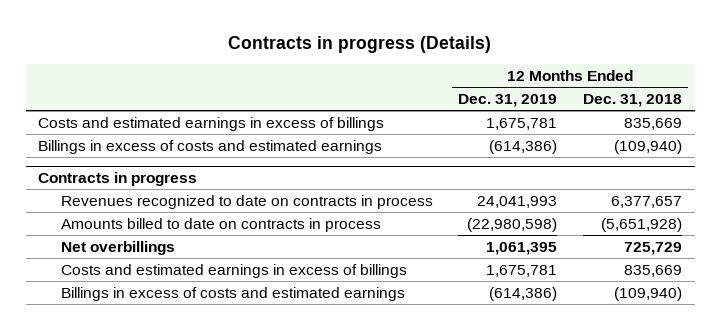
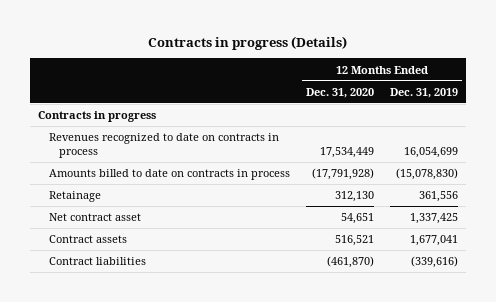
- | 12 Months Ended Dec. 31, 2019 | 12 Months Ended Dec. 31, 2018
+ | 12 Months Ended Dec. 31, 2020 | 12 Months Ended Dec. 31, 2019
- Costs and estimated earnings in excess of billings | 1,675,781 | 835,669
- Billings in excess of costs and estimated earnings | (614,386) | (109,940)
- Contracts in progress
- Revenues recognized to date on contracts in process | 24,041,993 | 6,377,657
- Amounts billed to date on contracts in process | (22,980,598) | (5,651,928)
- Net overbillings | 1,061,395 | 725,729
- Costs and estimated earnings in excess of billings | 1,675,781 | 835,669
- Billings in excess of costs and estimated earnings | (614,386) | (109,940)
+ Contracts in progress
+ Revenues recognized to date on contracts in process | 17,534,449 | 16,054,699
+ Amounts billed to date on contracts in process | (17,791,928) | (15,078,830)
+ Retainage | 312,130 | 361,556
+ Net contract asset | 54,651 | 1,337,425
+ Contract assets | 516,521 | 1,677,041
+ Contract liabilities | (461,870) | (339,616)

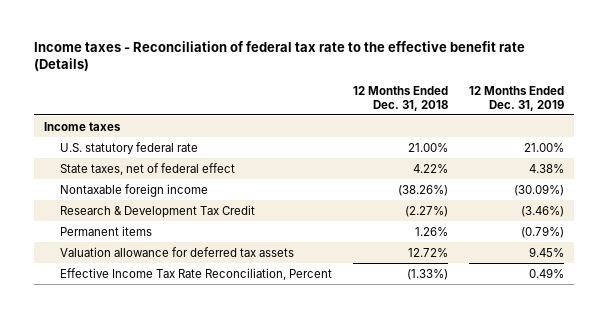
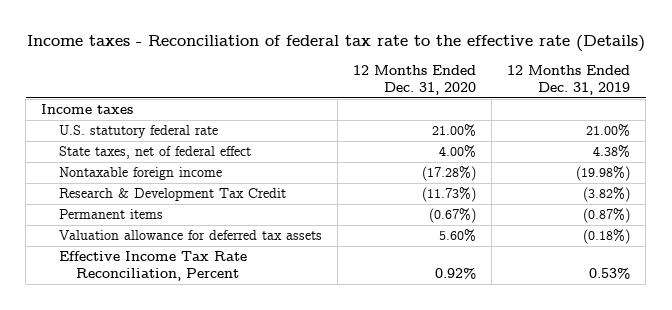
- Income taxes - Reconciliation of federal tax rate to the effective benefit rate (Details)
+ Income taxes - Reconciliation of federal tax rate to the effective rate (Details)
- | 12 Months Ended Dec. 31, 2018 | 12 Months Ended Dec. 31, 2019
+ | 12 Months Ended Dec. 31, 2020 | 12 Months Ended Dec. 31, 2019
- Nontaxable foreign income | (38.26%) | (30.09%)
- Research & Development Tax Credit | (2.27%) | (3.46%)
- Permanent items | 1.26% | (0.79%)
- Valuation allowance for deferred tax assets | 12.72% | 9.45%
- Effective Income Tax Rate Reconciliation, Percent | (1.33%) | 0.49%
+ Nontaxable foreign income | (17.28%) | (19.98%)
+ Research & Development Tax Credit | (11.73%) | (3.82%)
+ Permanent items | (0.67%) | (0.87%)
+ Valuation allowance for deferred tax assets | 5.60% | (0.18%)
+ Effective Income Tax Rate Reconciliation, Percent | 0.92% | 0.53%

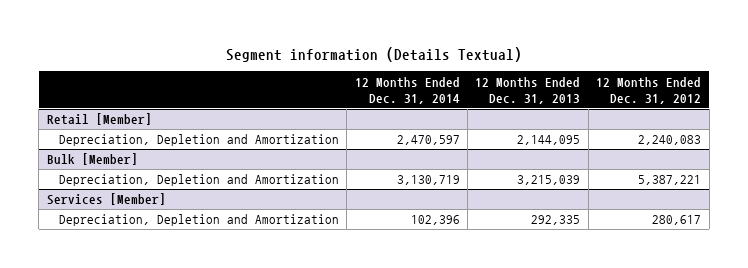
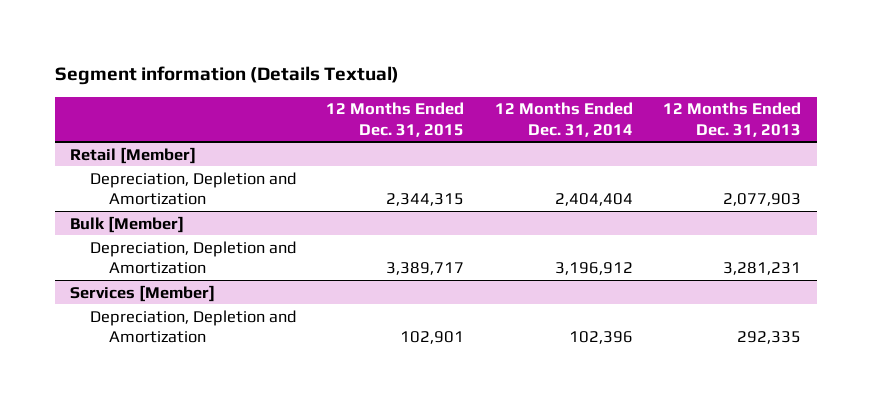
- | 12 Months Ended Dec. 31, 2014 | 12 Months Ended Dec. 31, 2013 | 12 Months Ended Dec. 31, 2012
+ | 12 Months Ended Dec. 31, 2015 | 12 Months Ended Dec. 31, 2014 | 12 Months Ended Dec. 31, 2013
@ Retail [Member]
- Depreciation, Depletion and Amortization | 2,470,597 | 2,144,095 | 2,240,083
+ Depreciation, Depletion and Amortization | 2,344,315 | 2,404,404 | 2,077,903
@ Bulk [Member]
- Depreciation, Depletion and Amortization | 3,130,719 | 3,215,039 | 5,387,221
+ Depreciation, Depletion and Amortization | 3,389,717 | 3,196,912 | 3,281,231

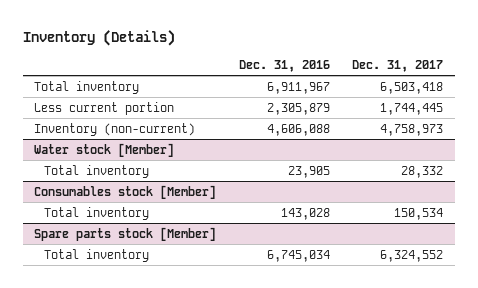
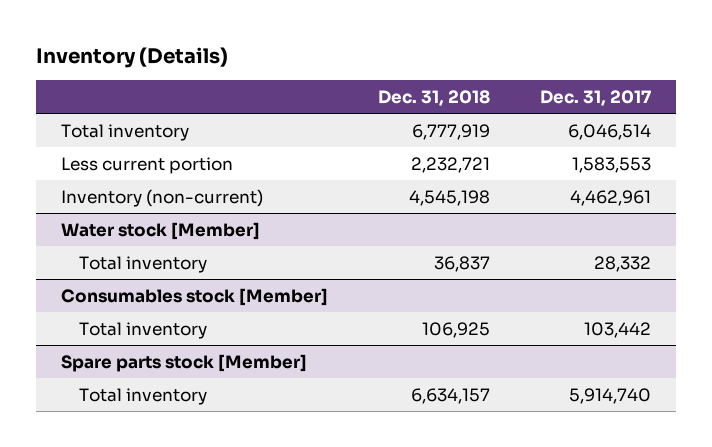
- | Dec. 31, 2016 | Dec. 31, 2017
+ | Dec. 31, 2018 | Dec. 31, 2017
- Total inventory | 6,911,967 | 6,503,418
- Less current portion | 2,305,879 | 1,744,445
- Inventory (non-current) | 4,606,088 | 4,758,973
+ Total inventory | 6,777,919 | 6,046,514
+ Less current portion | 2,232,721 | 1,583,553
+ Inventory (non-current) | 4,545,198 | 4,462,961
@ Consumables stock [Member]
- Total inventory | 143,028 | 150,534
+ Total inventory | 106,925 | 103,442
@ Spare parts stock [Member]
- Total inventory | 6,745,034 | 6,324,552
+ Total inventory | 6,634,157 | 5,914,740

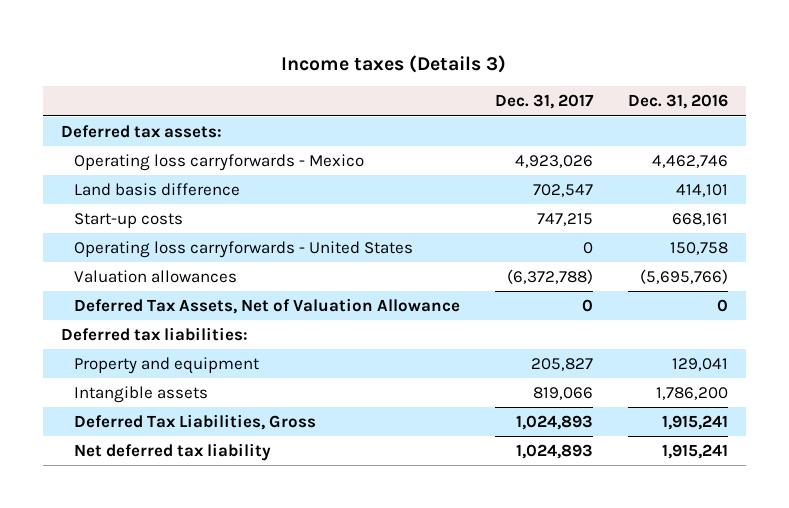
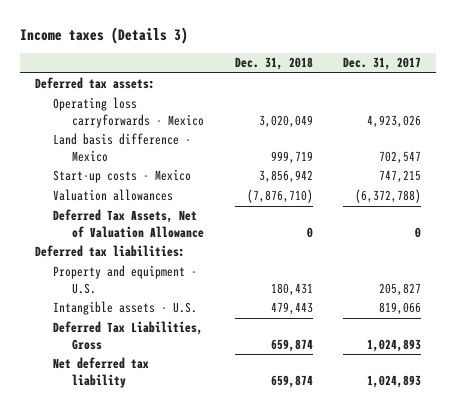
- | Dec. 31, 2017 | Dec. 31, 2016
+ | Dec. 31, 2018 | Dec. 31, 2017
- Land basis difference | 702,547 | 414,101
- Start-up costs | 747,215 | 668,161
- Operating loss carryforwards - United States | 0 | 150,758
+ Land basis difference - Mexico | 999,719 | 702,547
+ Start-up costs - Mexico | 3,856,942 | 747,215
- Property and equipment | 205,827 | 129,041
- Intangible assets | 819,066 | 1,786,200
+ Property and equipment - U.S. | 180,431 | 205,827
+ Intangible assets - U.S. | 479,443 | 819,066

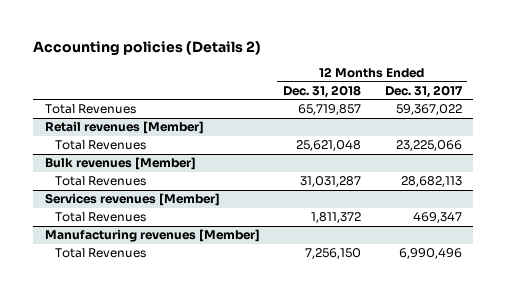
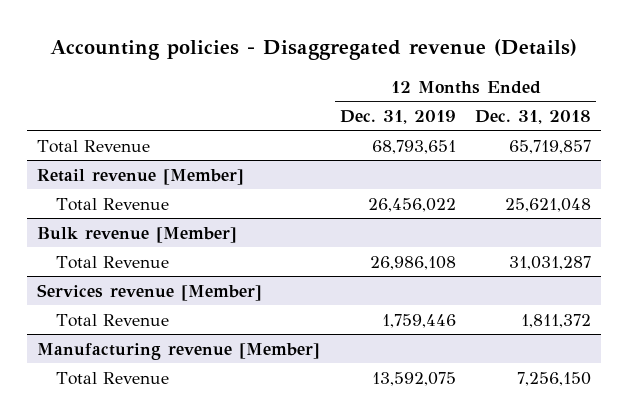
- Accounting policies (Details 2)
+ Accounting policies - Disaggregated revenue (Details)
- | 12 Months Ended Dec. 31, 2018 | 12 Months Ended Dec. 31, 2017
+ | 12 Months Ended Dec. 31, 2019 | 12 Months Ended Dec. 31, 2018
- Total Revenues | 65,719,857 | 59,367,022
- Retail revenues [Member]
- Total Revenues | 25,621,048 | 23,225,066
- Bulk revenues [Member]
- Total Revenues | 31,031,287 | 28,682,113
- Services revenues [Member]
- Total Revenues | 1,811,372 | 469,347
- Manufacturing revenues [Member]
- Total Revenues | 7,256,150 | 6,990,496
+ Total Revenue | 68,793,651 | 65,719,857
+ Retail revenue [Member]
+ Total Revenue | 26,456,022 | 25,621,048
+ Bulk revenue [Member]
+ Total Revenue | 26,986,108 | 31,031,287
+ Services revenue [Member]
+ Total Revenue | 1,759,446 | 1,811,372
+ Manufacturing revenue [Member]
+ Total Revenue | 13,592,075 | 7,256,150

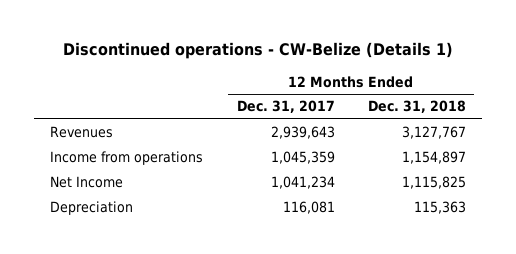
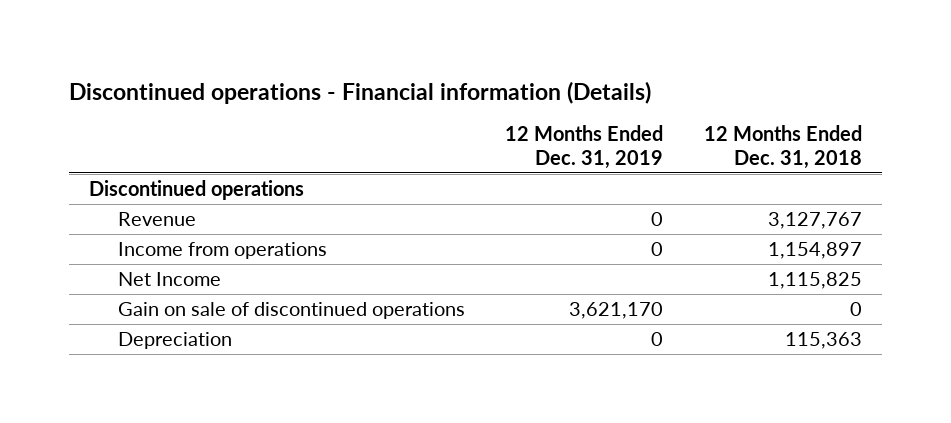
- Discontinued operations - CW-Belize (Details 1)
+ Discontinued operations - Financial information (Details)
- | 12 Months Ended Dec. 31, 2017 | 12 Months Ended Dec. 31, 2018
+ | 12 Months Ended Dec. 31, 2019 | 12 Months Ended Dec. 31, 2018
- Revenues | 2,939,643 | 3,127,767
+ Discontinued operations
+ Revenue | 0 | 3,127,767
+ Gain on sale of discontinued operations | 3,621,170 | 0

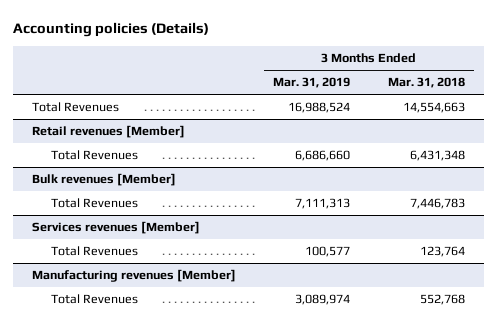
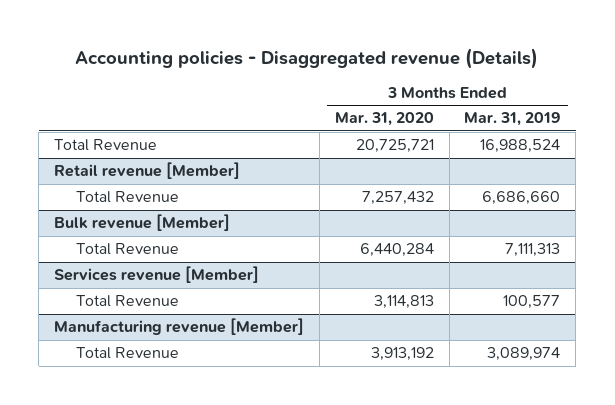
- Accounting policies (Details)
+ Accounting policies - Disaggregated revenue (Details)
- | 3 Months Ended Mar. 31, 2019 | 3 Months Ended Mar. 31, 2018
+ | 3 Months Ended Mar. 31, 2020 | 3 Months Ended Mar. 31, 2019
- Total Revenues | 16,988,524 | 14,554,663
- Retail revenues [Member]
- Total Revenues | 6,686,660 | 6,431,348
- Bulk revenues [Member]
- Total Revenues | 7,111,313 | 7,446,783
- Services revenues [Member]
- Total Revenues | 100,577 | 123,764
- Manufacturing revenues [Member]
- Total Revenues | 3,089,974 | 552,768
+ Total Revenue | 20,725,721 | 16,988,524
+ Retail revenue [Member]
+ Total Revenue | 7,257,432 | 6,686,660
+ Bulk revenue [Member]
+ Total Revenue | 6,440,284 | 7,111,313
+ Services revenue [Member]
+ Total Revenue | 3,114,813 | 100,577
+ Manufacturing revenue [Member]
+ Total Revenue | 3,913,192 | 3,089,974

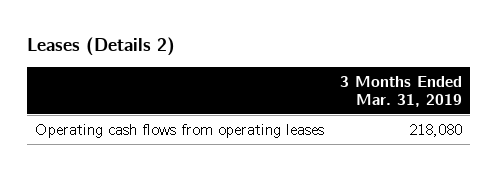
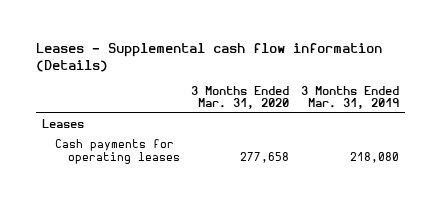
- Leases (Details 2)
+ Leases - Supplemental cash flow information (Details)
- | 3 Months Ended Mar. 31, 2019
+ | 3 Months Ended Mar. 31, 2020 | 3 Months Ended Mar. 31, 2019
- Operating cash flows from operating leases | 218,080
+ Leases
+ Cash payments for operating leases | 277,658 | 218,080

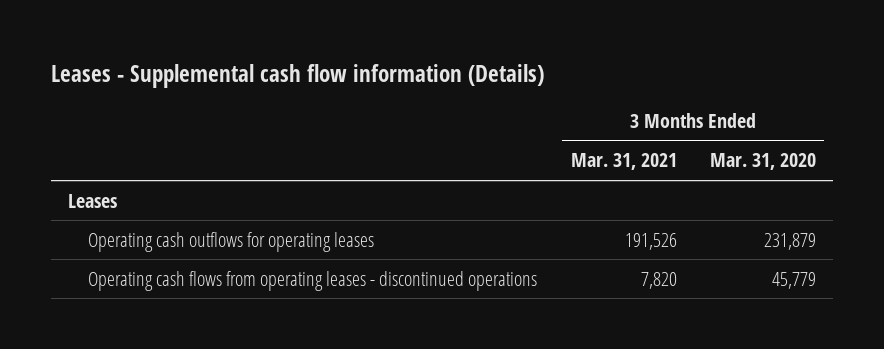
- | 3 Months Ended Mar. 31, 2020 | 3 Months Ended Mar. 31, 2019
+ | 3 Months Ended Mar. 31, 2021 | 3 Months Ended Mar. 31, 2020
- Cash payments for operating leases | 277,658 | 218,080
+ Operating cash outflows for operating leases | 191,526 | 231,879
+ Operating cash flows from operating leases - discontinued operations | 7,820 | 45,779

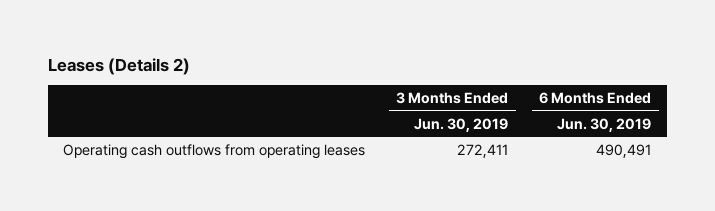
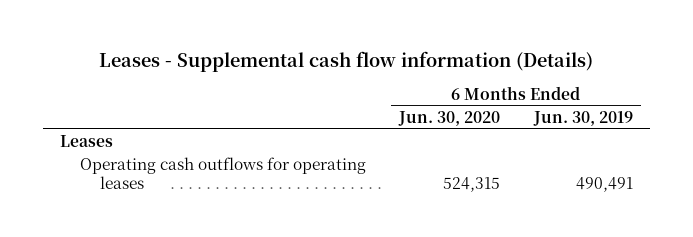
- Leases (Details 2)
+ Leases - Supplemental cash flow information (Details)
- | 3 Months Ended Jun. 30, 2019 | 6 Months Ended Jun. 30, 2019
+ | 6 Months Ended Jun. 30, 2020 | 6 Months Ended Jun. 30, 2019
- Operating cash outflows from operating leases | 272,411 | 490,491
+ Leases
+ Operating cash outflows for operating leases | 524,315 | 490,491

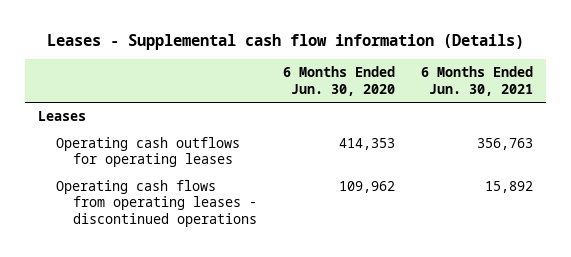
- | 6 Months Ended Jun. 30, 2020 | 6 Months Ended Jun. 30, 2019
+ | 6 Months Ended Jun. 30, 2020 | 6 Months Ended Jun. 30, 2021
- Operating cash outflows for operating leases | 524,315 | 490,491
+ Operating cash outflows for operating leases | 414,353 | 356,763
+ Operating cash flows from operating leases - discontinued operations | 109,962 | 15,892

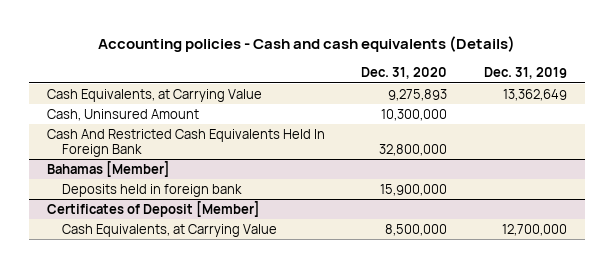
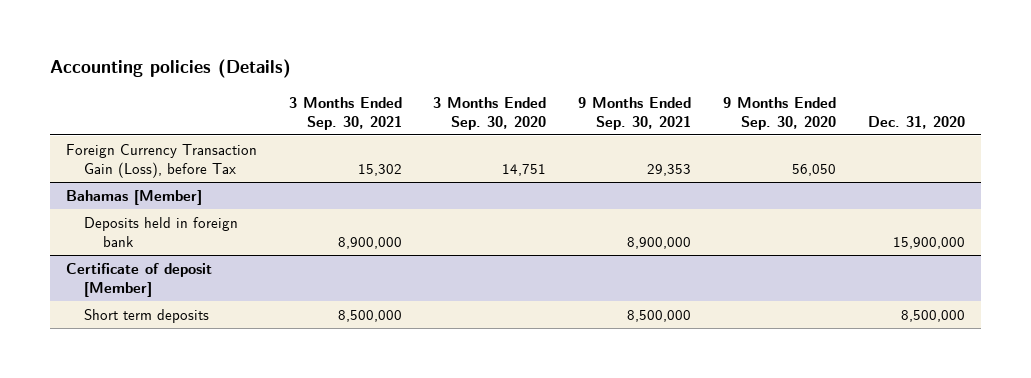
- Accounting policies - Cash and cash equivalents (Details)
+ Accounting policies (Details)
- | Dec. 31, 2020 | Dec. 31, 2019
+ | 3 Months Ended Sep. 30, 2021 | 3 Months Ended Sep. 30, 2020 | 9 Months Ended Sep. 30, 2021 | 9 Months Ended Sep. 30, 2020 | Dec. 31, 2020
- Cash Equivalents, at Carrying Value | 9,275,893 | 13,362,649
- Cash, Uninsured Amount | 10,300,000 |
- Cash And Restricted Cash Equivalents Held In Foreign Bank | 32,800,000 |
+ Foreign Currency Transaction Gain (Loss), before Tax | 15,302 | 14,751 | 29,353 | 56,050 |
- Certificates of Deposit [Member]
- Cash Equivalents, at Carrying Value | 8,500,000 | 12,700,000
+ Certificate of deposit [Member]
+ Short term deposits | 8,500,000 | | 8,500,000 | | 8,500,000

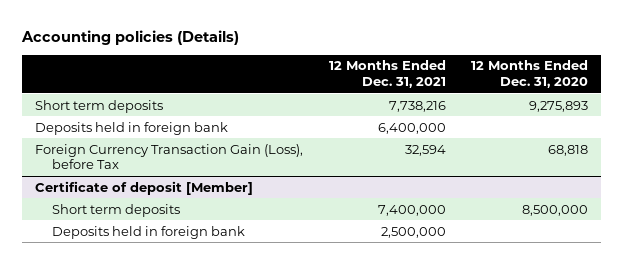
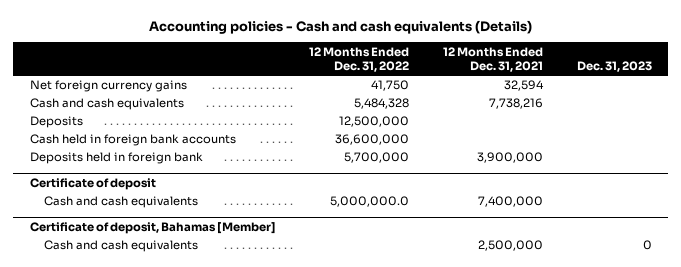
- Accounting policies (Details)
+ Accounting policies - Cash and cash equivalents (Details)
- | 12 Months Ended Dec. 31, 2021 | 12 Months Ended Dec. 31, 2020
+ | 12 Months Ended Dec. 31, 2022 | 12 Months Ended Dec. 31, 2021 | Dec. 31, 2023
- Short term deposits | 7,738,216 | 9,275,893
- Deposits held in foreign bank | 6,400,000 |
- Foreign Currency Transaction Gain (Loss), before Tax | 32,594 | 68,818
- Certificate of deposit [Member]
- Short term deposits | 7,400,000 | 8,500,000
- Deposits held in foreign bank | 2,500,000 |
+ Net foreign currency gains | 41,750 | 32,594 |
+ Cash and cash equivalents | 5,484,328 | 7,738,216 |
+ Deposits | 12,500,000 | |
+ Cash held in foreign bank accounts | 36,600,000 | |
+ Deposits held in foreign bank | 5,700,000 | 3,900,000 |
+ Certificate of deposit
+ Cash and cash equivalents | 5,000,000.0 | 7,400,000 |
+ Certificate of deposit, Bahamas [Member]
+ Cash and cash equivalents | | 2,500,000 | 0

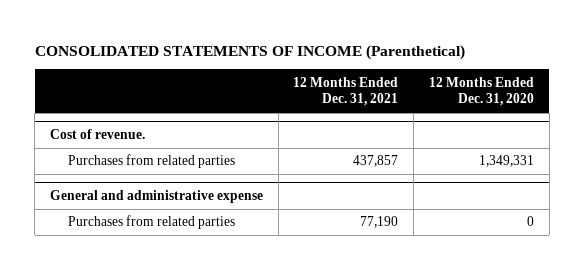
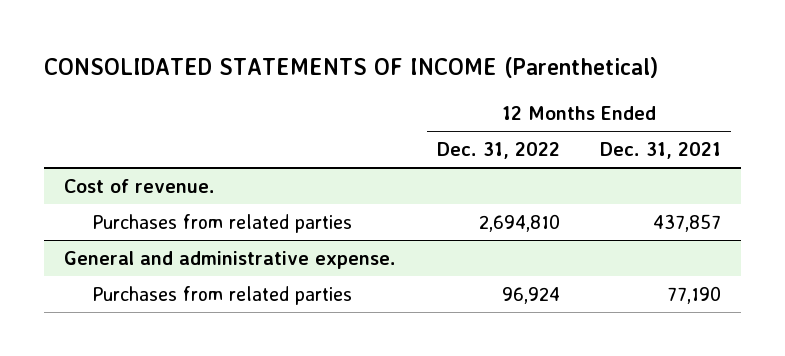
- | 12 Months Ended Dec. 31, 2021 | 12 Months Ended Dec. 31, 2020
+ | 12 Months Ended Dec. 31, 2022 | 12 Months Ended Dec. 31, 2021
- General and administrative expense
+ General and administrative expense.

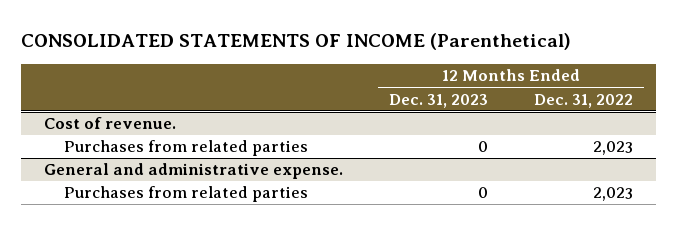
- | 12 Months Ended Dec. 31, 2022 | 12 Months Ended Dec. 31, 2021
+ | 12 Months Ended Dec. 31, 2023 | 12 Months Ended Dec. 31, 2022
@ Cost of revenue.
- Purchases from related parties | 2,694,810 | 437,857
+ Purchases from related parties | 0 | 2,023
@ General and administrative expense.
- Purchases from related parties | 96,924 | 77,190
+ Purchases from related parties | 0 | 2,023

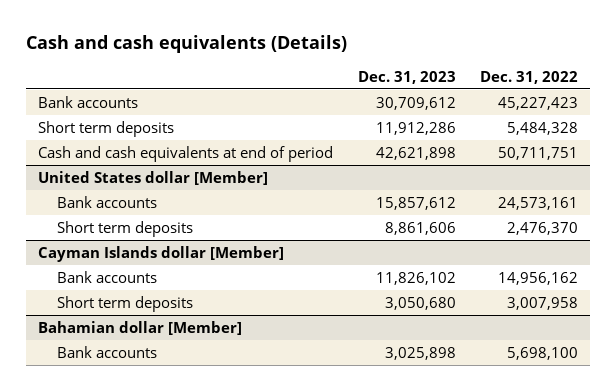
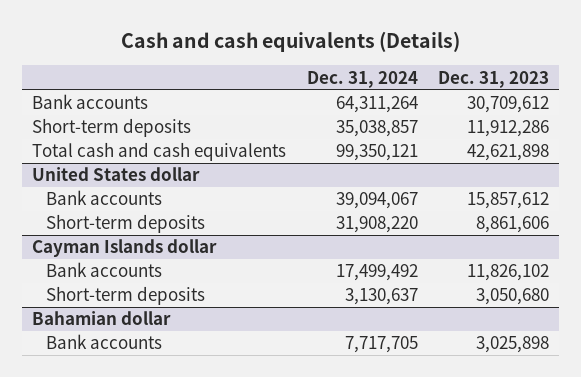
- | Dec. 31, 2023 | Dec. 31, 2022
+ | Dec. 31, 2024 | Dec. 31, 2023
- Short term deposits | 11,912,286 | 5,484,328
- Cash and cash equivalents at end of period | 42,621,898 | 50,711,751
- United States dollar [Member]
+ Short-term deposits | 35,038,857 | 11,912,286
+ Total cash and cash equivalents | 99,350,121 | 42,621,898
+ United States dollar
- Short term deposits | 8,861,606 | 2,476,370
- Cayman Islands dollar [Member]
+ Short-term deposits | 31,908,220 | 8,861,606
+ Cayman Islands dollar
- Short term deposits | 3,050,680 | 3,007,958
- Bahamian dollar [Member]
+ Short-term deposits | 3,130,637 | 3,050,680
+ Bahamian dollar

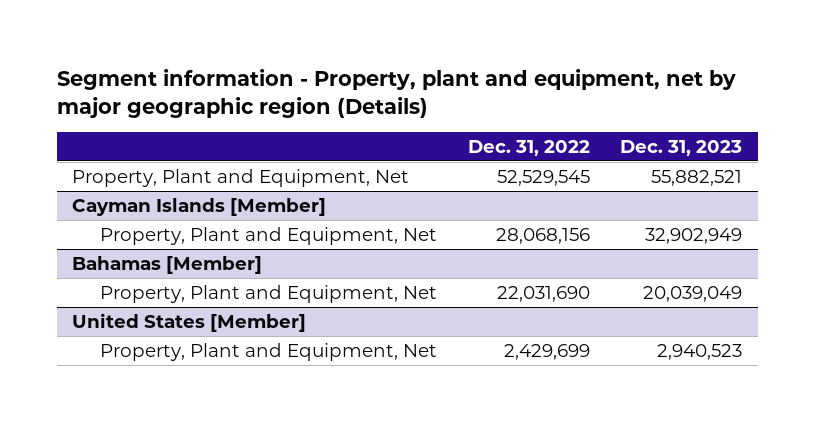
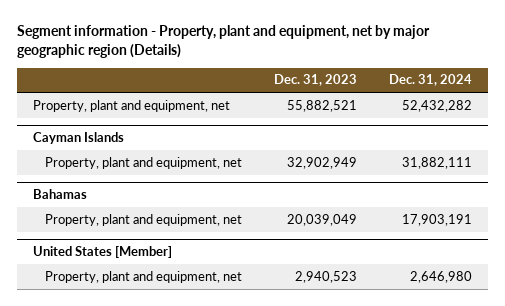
- | Dec. 31, 2022 | Dec. 31, 2023
+ | Dec. 31, 2023 | Dec. 31, 2024
- Property, Plant and Equipment, Net | 52,529,545 | 55,882,521
- Cayman Islands [Member]
- Property, Plant and Equipment, Net | 28,068,156 | 32,902,949
- Bahamas [Member]
- Property, Plant and Equipment, Net | 22,031,690 | 20,039,049
+ Property, plant and equipment, net | 55,882,521 | 52,432,282
+ Cayman Islands
+ Property, plant and equipment, net | 32,902,949 | 31,882,111
+ Bahamas
+ Property, plant and equipment, net | 20,039,049 | 17,903,191
@ United States [Member]
- Property, Plant and Equipment, Net | 2,429,699 | 2,940,523
+ Property, plant and equipment, net | 2,940,523 | 2,646,980

